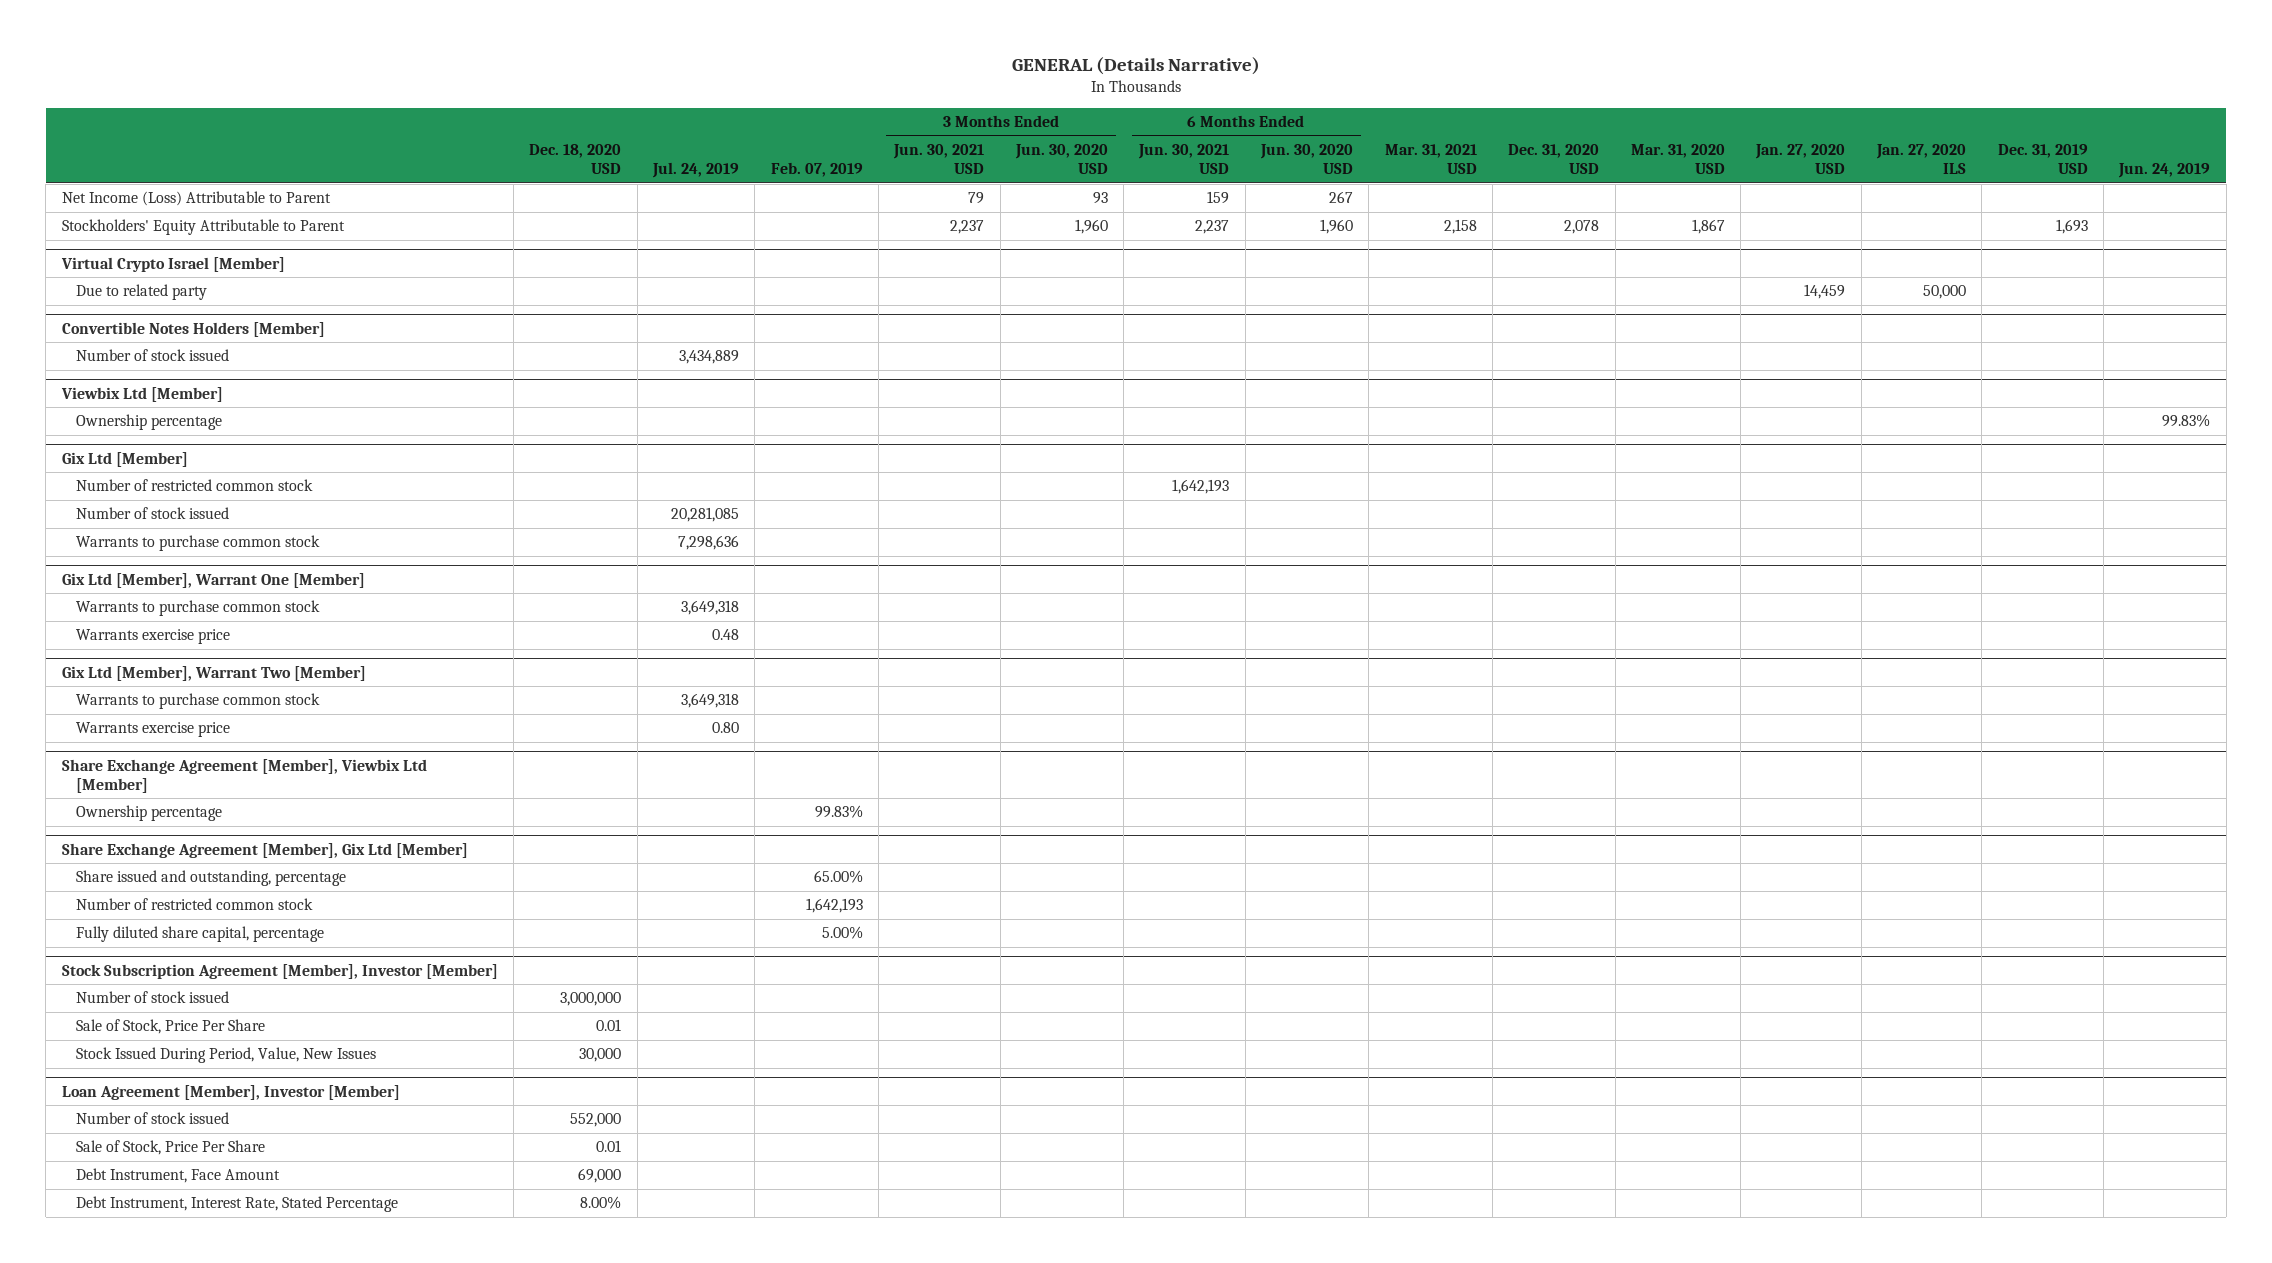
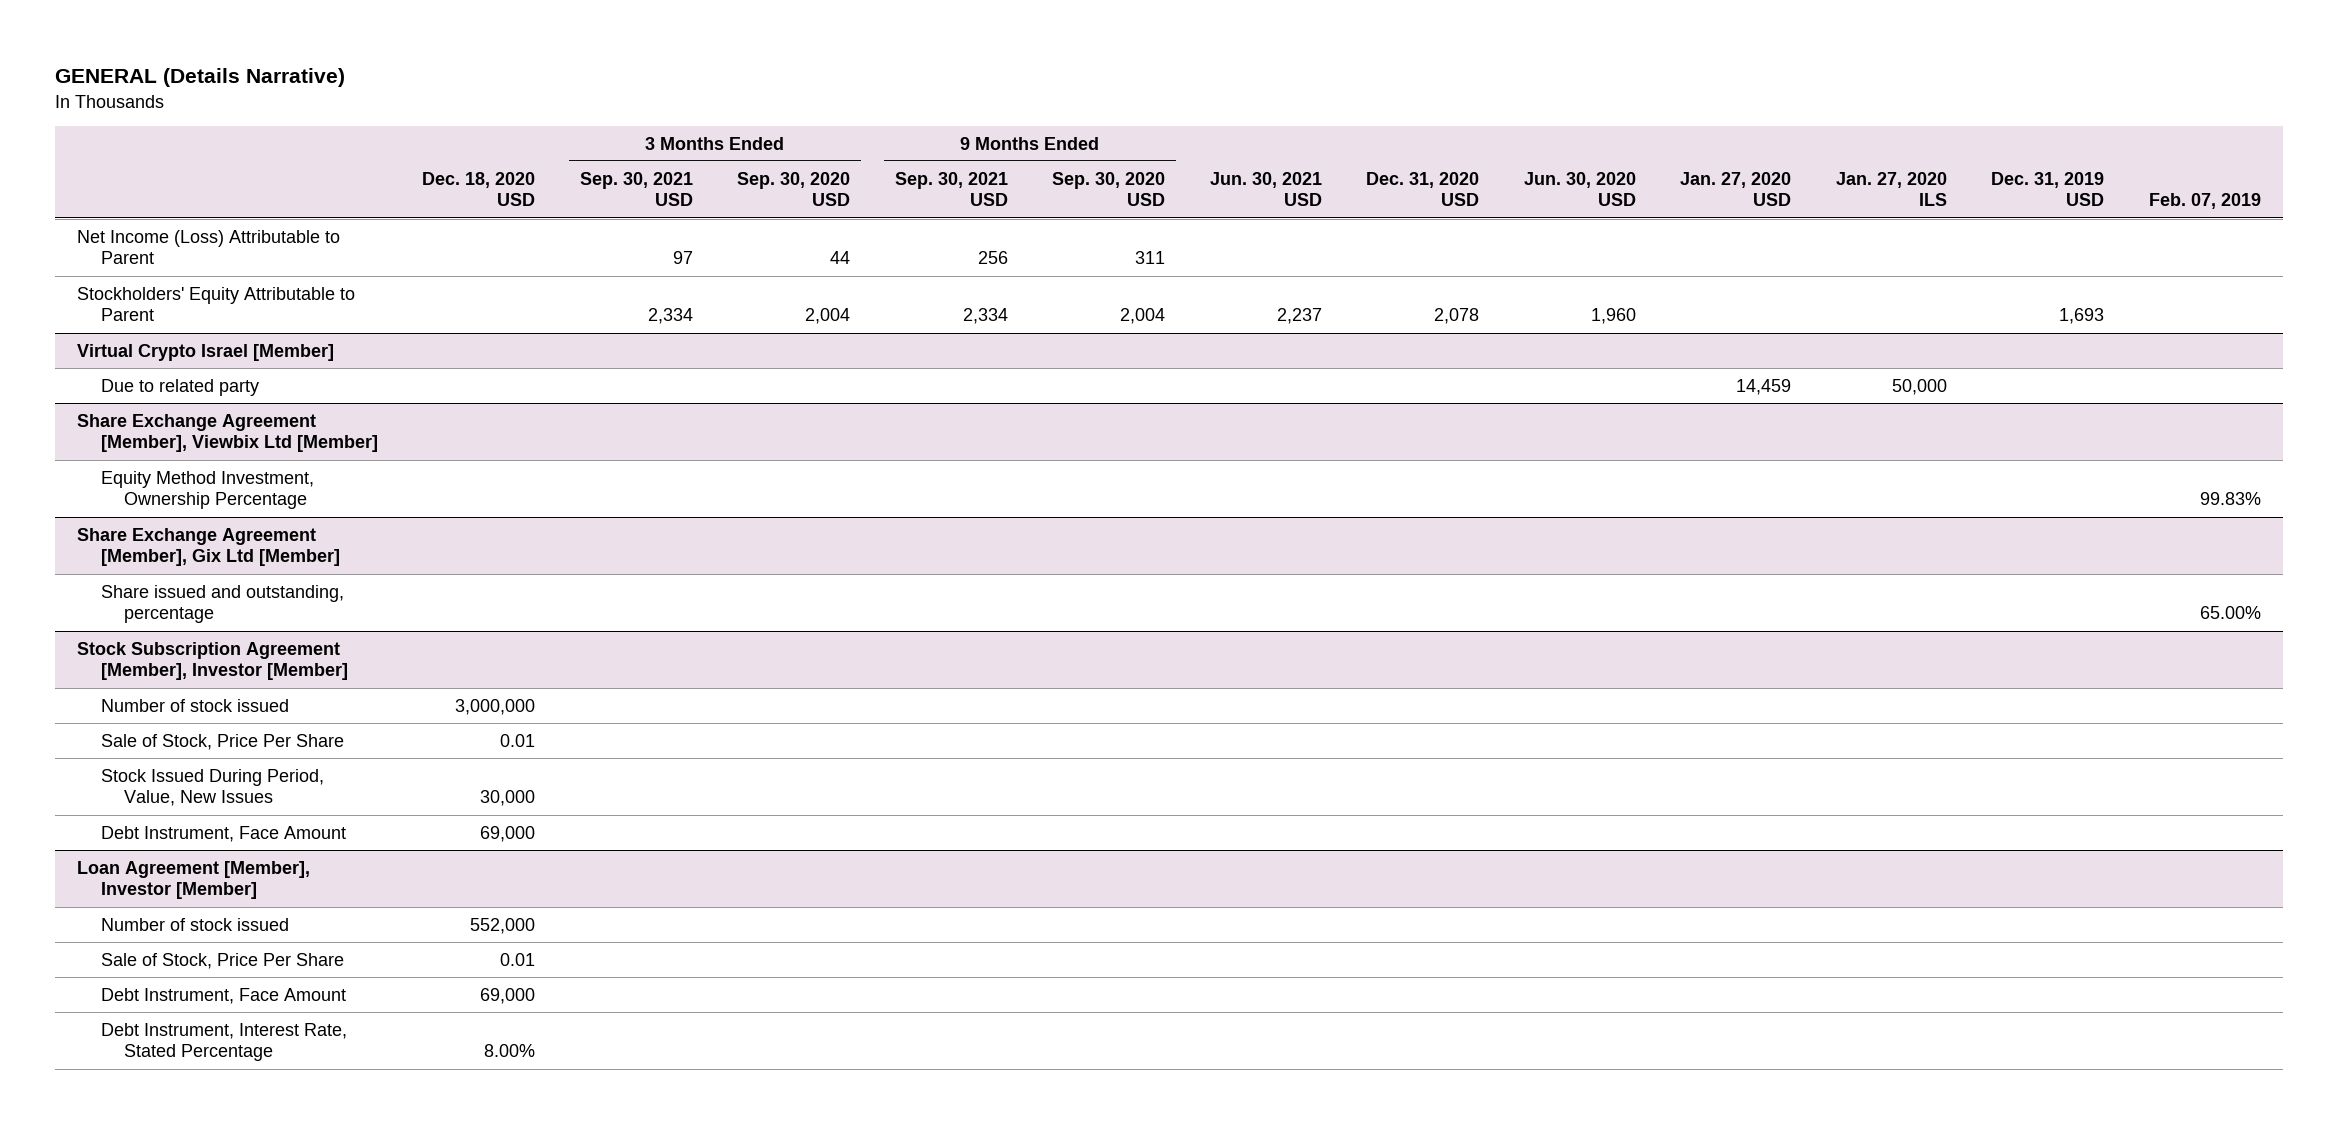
- | Dec. 18, 2020 USD | Jul. 24, 2019 | Feb. 07, 2019 | 3 Months Ended Jun. 30, 2021 USD | 3 Months Ended Jun. 30, 2020 USD | 6 Months Ended Jun. 30, 2021 USD | 6 Months Ended Jun. 30, 2020 USD | Mar. 31, 2021 USD | Dec. 31, 2020 USD | Mar. 31, 2020 USD | Jan. 27, 2020 USD | Jan. 27, 2020 ILS | Dec. 31, 2019 USD | Jun. 24, 2019
+ | Dec. 18, 2020 USD | 3 Months Ended Sep. 30, 2021 USD | 3 Months Ended Sep. 30, 2020 USD | 9 Months Ended Sep. 30, 2021 USD | 9 Months Ended Sep. 30, 2020 USD | Jun. 30, 2021 USD | Dec. 31, 2020 USD | Jun. 30, 2020 USD | Jan. 27, 2020 USD | Jan. 27, 2020 ILS | Dec. 31, 2019 USD | Feb. 07, 2019
- Convertible Notes Holders [Member]
- Number of stock issued | | 3,434,889 | | | | | | | | | | | |
- Viewbix Ltd [Member]
- Ownership percentage | | | | | | | | | | | | | | 99.83%
- Gix Ltd [Member]
- Number of restricted common stock | | | | | | 1,642,193 | | | | | | | |
- Number of stock issued | | 20,281,085 | | | | | | | | | | | |
- Warrants to purchase common stock | | 7,298,636 | | | | | | | | | | | |
- Gix Ltd [Member], Warrant One [Member]
- Warrants to purchase common stock | | 3,649,318 | | | | | | | | | | | |
- Warrants exercise price | | 0.48 | | | | | | | | | | | |
- Gix Ltd [Member], Warrant Two [Member]
- Warrants to purchase common stock | | 3,649,318 | | | | | | | | | | | |
- Warrants exercise price | | 0.80 | | | | | | | | | | | |
@ Share Exchange Agreement [Member], Viewbix Ltd [Member]
- Ownership percentage | | | 99.83% | | | | | | | | | | |
+ Equity Method Investment, Ownership Percentage | | | | | | | | | | | | 99.83%
@ Share Exchange Agreement [Member], Gix Ltd [Member]
- Number of restricted common stock | | | 1,642,193 | | | | | | | | | | |
- Fully diluted share capital, percentage | | | 5.00% | | | | | | | | | | |
@ Stock Subscription Agreement [Member], Investor [Member]
+ Debt Instrument, Face Amount | 69,000 | | | | | | | | | | |

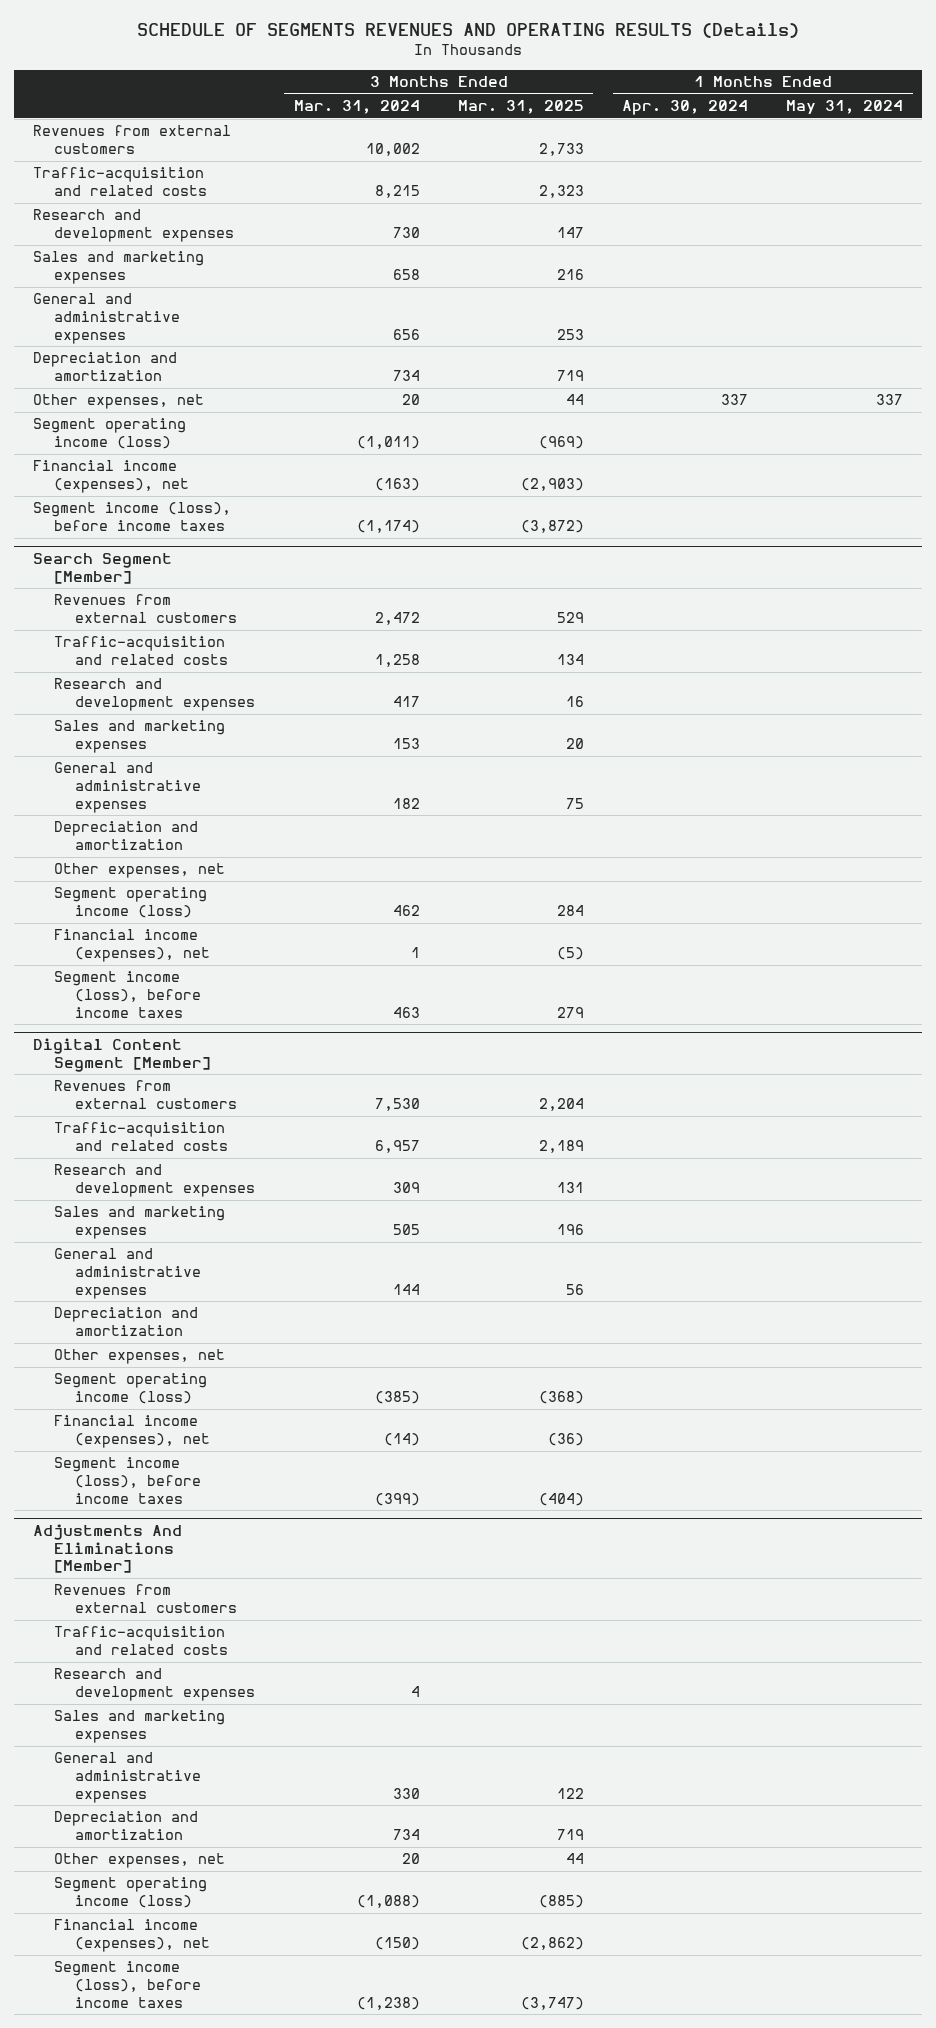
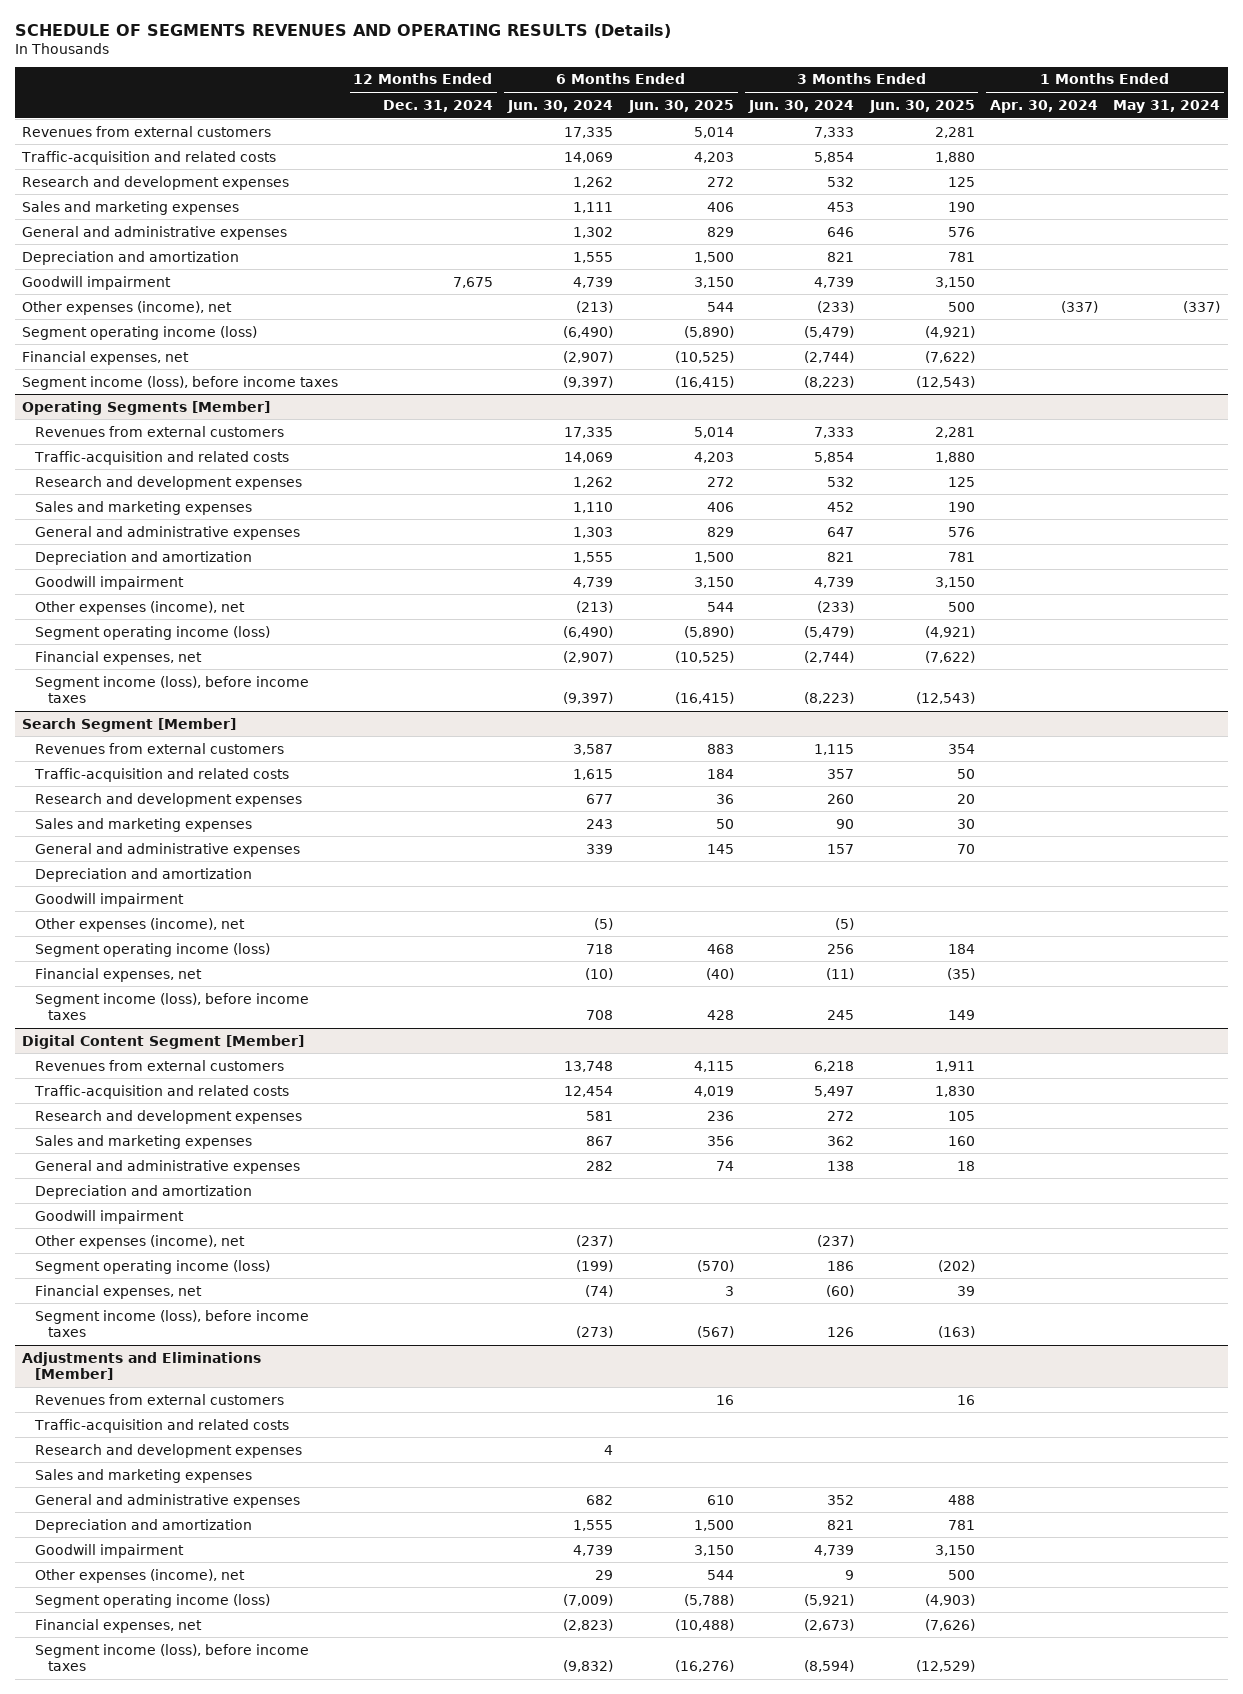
- | 3 Months Ended Mar. 31, 2024 | 3 Months Ended Mar. 31, 2025 | 1 Months Ended Apr. 30, 2024 | 1 Months Ended May 31, 2024
+ | 12 Months Ended Dec. 31, 2024 | 6 Months Ended Jun. 30, 2024 | 6 Months Ended Jun. 30, 2025 | 3 Months Ended Jun. 30, 2024 | 3 Months Ended Jun. 30, 2025 | 1 Months Ended Apr. 30, 2024 | 1 Months Ended May 31, 2024
- Other expenses, net | 20 | 44 | 337 | 337
+ Goodwill impairment | 7,675 | 4,739 | 3,150 | 4,739 | 3,150 | |
+ Other expenses (income), net | | (213) | 544 | (233) | 500 | (337) | (337)
- Financial income (expenses), net | (163) | (2,903) | |
+ Financial expenses, net | | (2,907) | (10,525) | (2,744) | (7,622) | |
+ Operating Segments [Member]
+ Revenues from external customers | | 17,335 | 5,014 | 7,333 | 2,281 | |
+ Traffic-acquisition and related costs | | 14,069 | 4,203 | 5,854 | 1,880 | |
+ Research and development expenses | | 1,262 | 272 | 532 | 125 | |
+ Sales and marketing expenses | | 1,110 | 406 | 452 | 190 | |
+ General and administrative expenses | | 1,303 | 829 | 647 | 576 | |
+ Depreciation and amortization | | 1,555 | 1,500 | 821 | 781 | |
+ Goodwill impairment | | 4,739 | 3,150 | 4,739 | 3,150 | |
+ Other expenses (income), net | | (213) | 544 | (233) | 500 | |
+ Segment operating income (loss) | | (6,490) | (5,890) | (5,479) | (4,921) | |
+ Financial expenses, net | | (2,907) | (10,525) | (2,744) | (7,622) | |
+ Segment income (loss), before income taxes | | (9,397) | (16,415) | (8,223) | (12,543) | |
@ Search Segment [Member]
- Other expenses, net
+ Goodwill impairment
+ Other expenses (income), net | | (5) | | (5) | | |
- Financial income (expenses), net | 1 | (5) | |
+ Financial expenses, net | | (10) | (40) | (11) | (35) | |
@ Digital Content Segment [Member]
- Other expenses, net
+ Goodwill impairment
+ Other expenses (income), net | | (237) | | (237) | | |
- Financial income (expenses), net | (14) | (36) | |
+ Financial expenses, net | | (74) | 3 | (60) | 39 | |
- Adjustments And Eliminations [Member]
+ Adjustments and Eliminations [Member]
- Other expenses, net | 20 | 44 | |
+ Goodwill impairment | | 4,739 | 3,150 | 4,739 | 3,150 | |
+ Other expenses (income), net | | 29 | 544 | 9 | 500 | |
- Financial income (expenses), net | (150) | (2,862) | |
+ Financial expenses, net | | (2,823) | (10,488) | (2,673) | (7,626) | |

